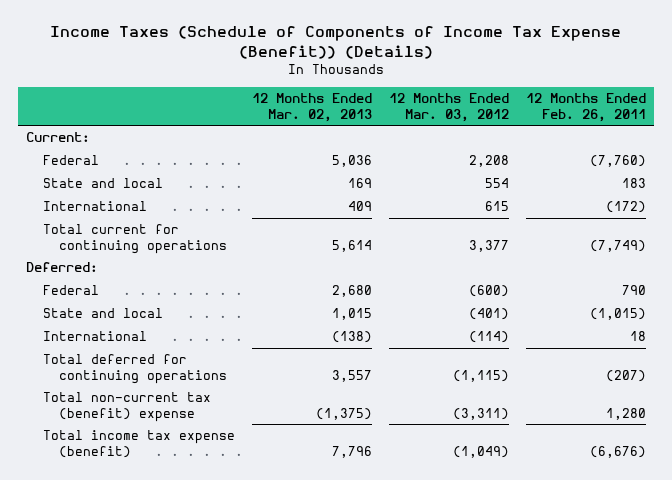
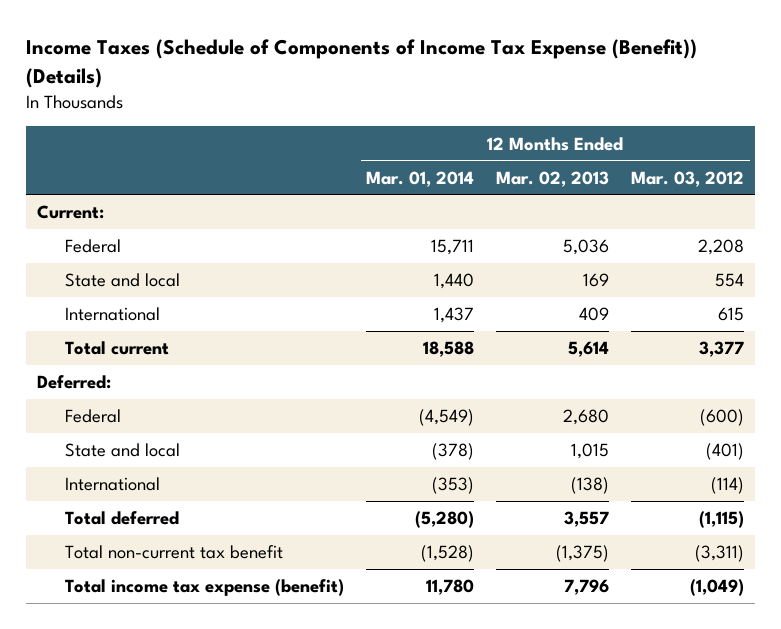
- | 12 Months Ended Mar. 02, 2013 | 12 Months Ended Mar. 03, 2012 | 12 Months Ended Feb. 26, 2011
+ | 12 Months Ended Mar. 01, 2014 | 12 Months Ended Mar. 02, 2013 | 12 Months Ended Mar. 03, 2012
- Total current for continuing operations | 5,614 | 3,377 | (7,749)
+ Total current | 18,588 | 5,614 | 3,377
- Total deferred for continuing operations | 3,557 | (1,115) | (207)
- Total non-current tax (benefit) expense | (1,375) | (3,311) | 1,280
+ Total deferred | (5,280) | 3,557 | (1,115)
+ Total non-current tax benefit | (1,528) | (1,375) | (3,311)

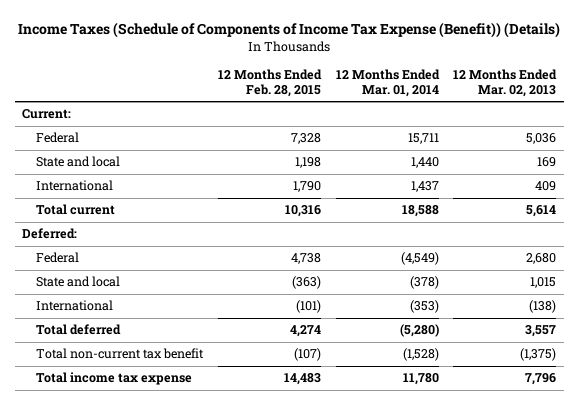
- | 12 Months Ended Mar. 01, 2014 | 12 Months Ended Mar. 02, 2013 | 12 Months Ended Mar. 03, 2012
+ | 12 Months Ended Feb. 28, 2015 | 12 Months Ended Mar. 01, 2014 | 12 Months Ended Mar. 02, 2013
- Total income tax expense (benefit) | 11,780 | 7,796 | (1,049)
+ Total income tax expense | 14,483 | 11,780 | 7,796

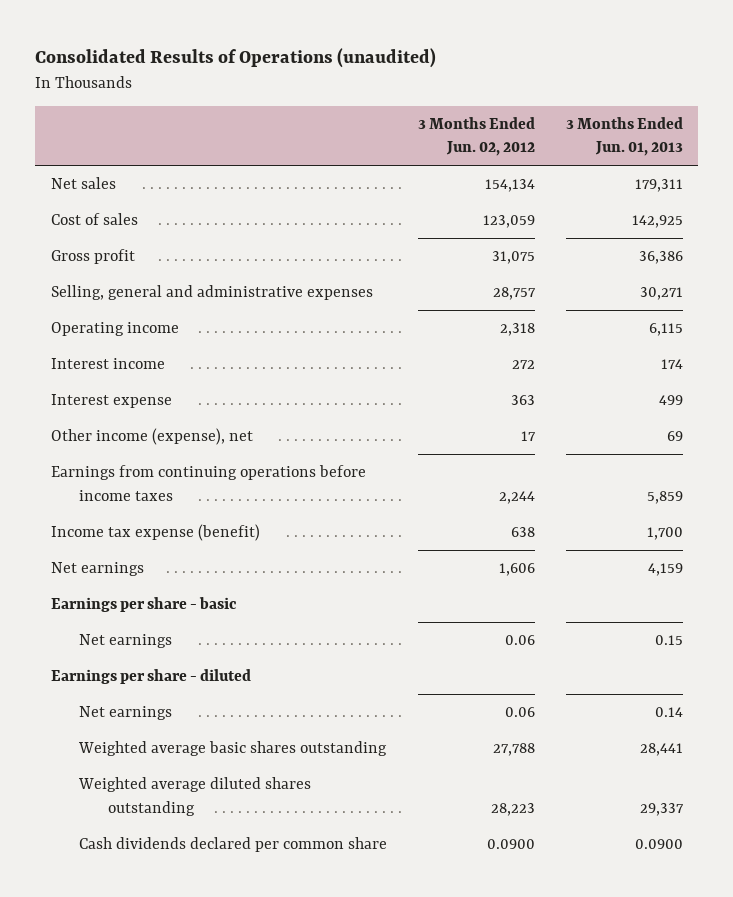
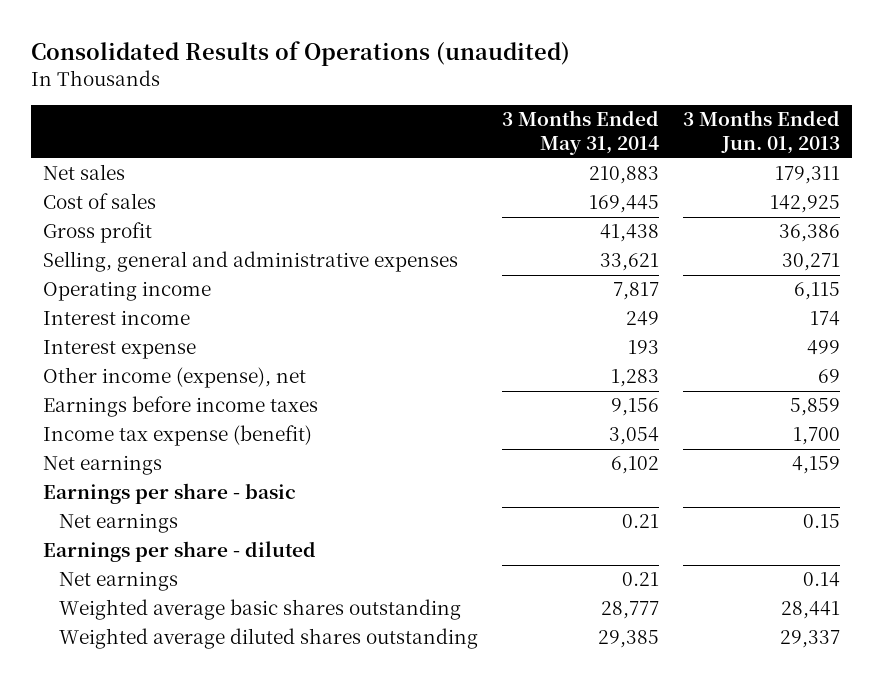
- | 3 Months Ended Jun. 02, 2012 | 3 Months Ended Jun. 01, 2013
+ | 3 Months Ended May 31, 2014 | 3 Months Ended Jun. 01, 2013
- Earnings from continuing operations before income taxes | 2,244 | 5,859
+ Earnings before income taxes | 9,156 | 5,859
- Cash dividends declared per common share | 0.0900 | 0.0900

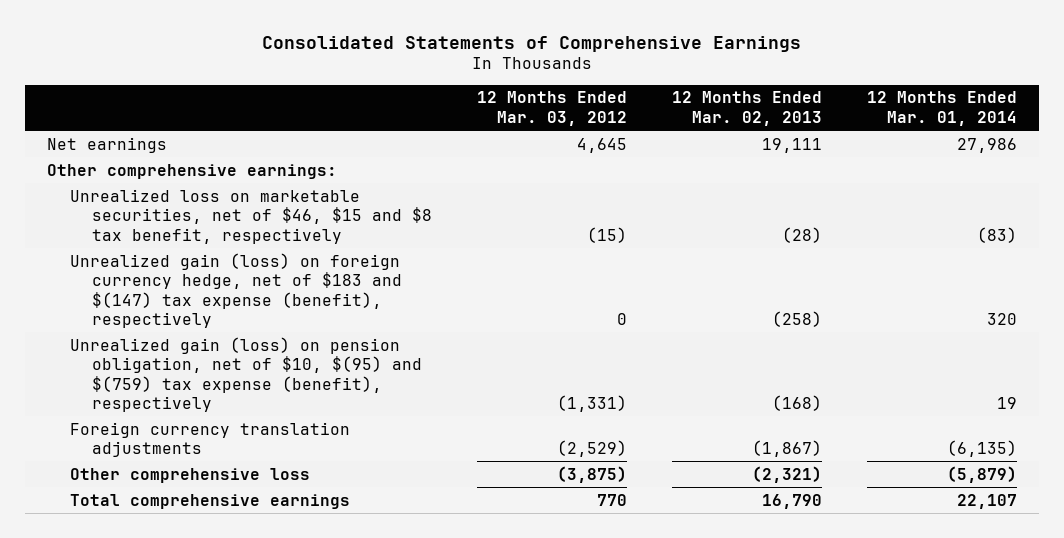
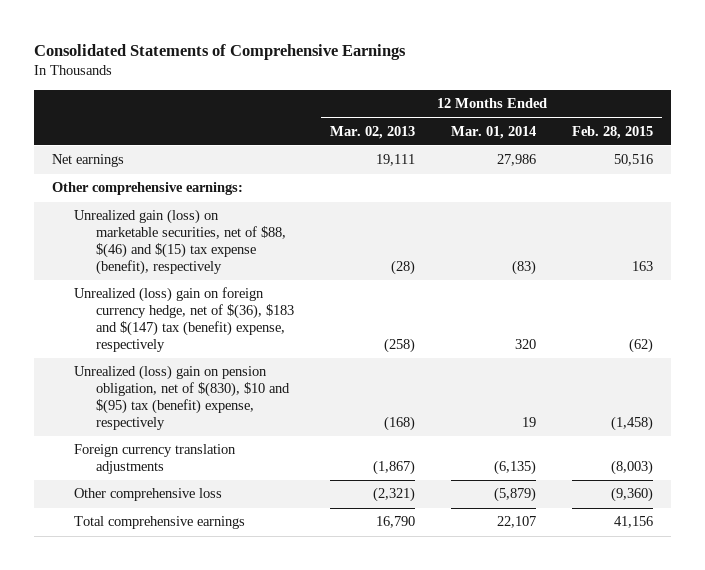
- | 12 Months Ended Mar. 03, 2012 | 12 Months Ended Mar. 02, 2013 | 12 Months Ended Mar. 01, 2014
+ | 12 Months Ended Mar. 02, 2013 | 12 Months Ended Mar. 01, 2014 | 12 Months Ended Feb. 28, 2015
- Unrealized loss on marketable securities, net of $46, $15 and $8 tax benefit, respectively | (15) | (28) | (83)
- Unrealized gain (loss) on foreign currency hedge, net of $183 and $(147) tax expense (benefit), respectively | 0 | (258) | 320
- Unrealized gain (loss) on pension obligation, net of $10, $(95) and $(759) tax expense (benefit), respectively | (1,331) | (168) | 19
+ Unrealized gain (loss) on marketable securities, net of $88, $(46) and $(15) tax expense (benefit), respectively | (28) | (83) | 163
+ Unrealized (loss) gain on foreign currency hedge, net of $(36), $183 and $(147) tax (benefit) expense, respectively | (258) | 320 | (62)
+ Unrealized (loss) gain on pension obligation, net of $(830), $10 and $(95) tax (benefit) expense, respectively | (168) | 19 | (1,458)

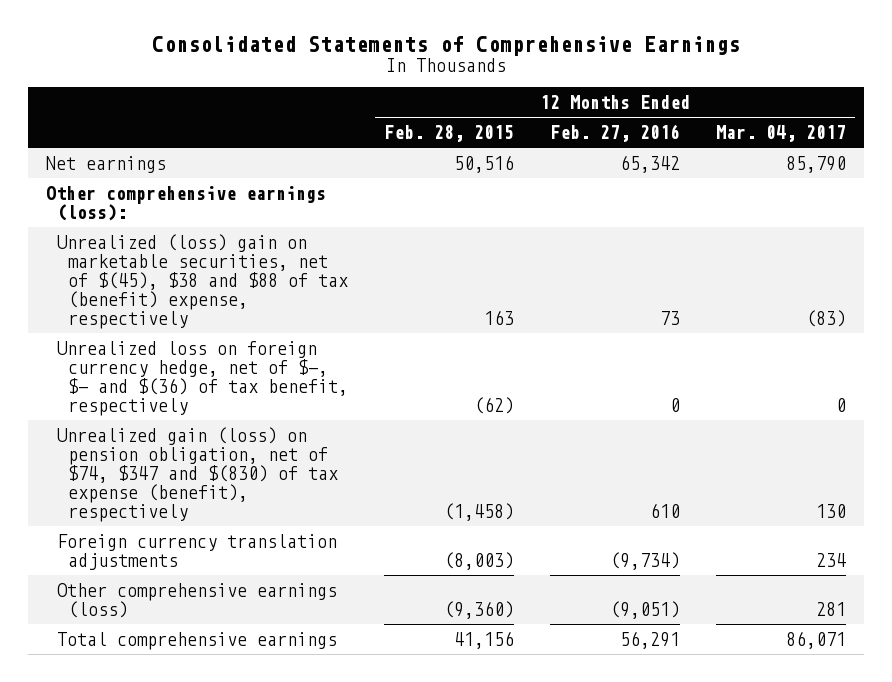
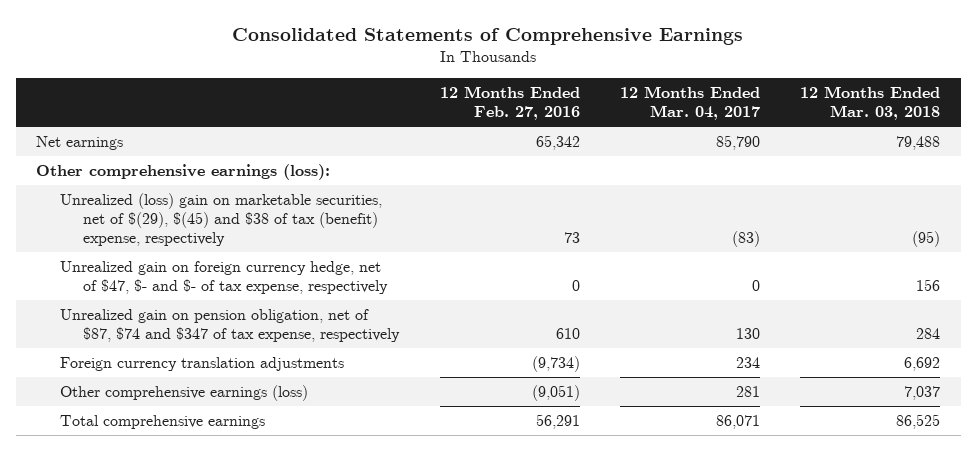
- | 12 Months Ended Feb. 28, 2015 | 12 Months Ended Feb. 27, 2016 | 12 Months Ended Mar. 04, 2017
+ | 12 Months Ended Feb. 27, 2016 | 12 Months Ended Mar. 04, 2017 | 12 Months Ended Mar. 03, 2018
- Unrealized (loss) gain on marketable securities, net of $(45), $38 and $88 of tax (benefit) expense, respectively | 163 | 73 | (83)
- Unrealized loss on foreign currency hedge, net of $-, $- and $(36) of tax benefit, respectively | (62) | 0 | 0
- Unrealized gain (loss) on pension obligation, net of $74, $347 and $(830) of tax expense (benefit), respectively | (1,458) | 610 | 130
+ Unrealized (loss) gain on marketable securities, net of $(29), $(45) and $38 of tax (benefit) expense, respectively | 73 | (83) | (95)
+ Unrealized gain on foreign currency hedge, net of $47, $- and $- of tax expense, respectively | 0 | 0 | 156
+ Unrealized gain on pension obligation, net of $87, $74 and $347 of tax expense, respectively | 610 | 130 | 284

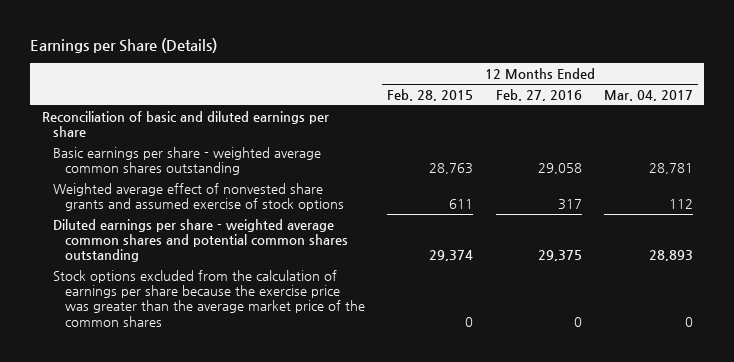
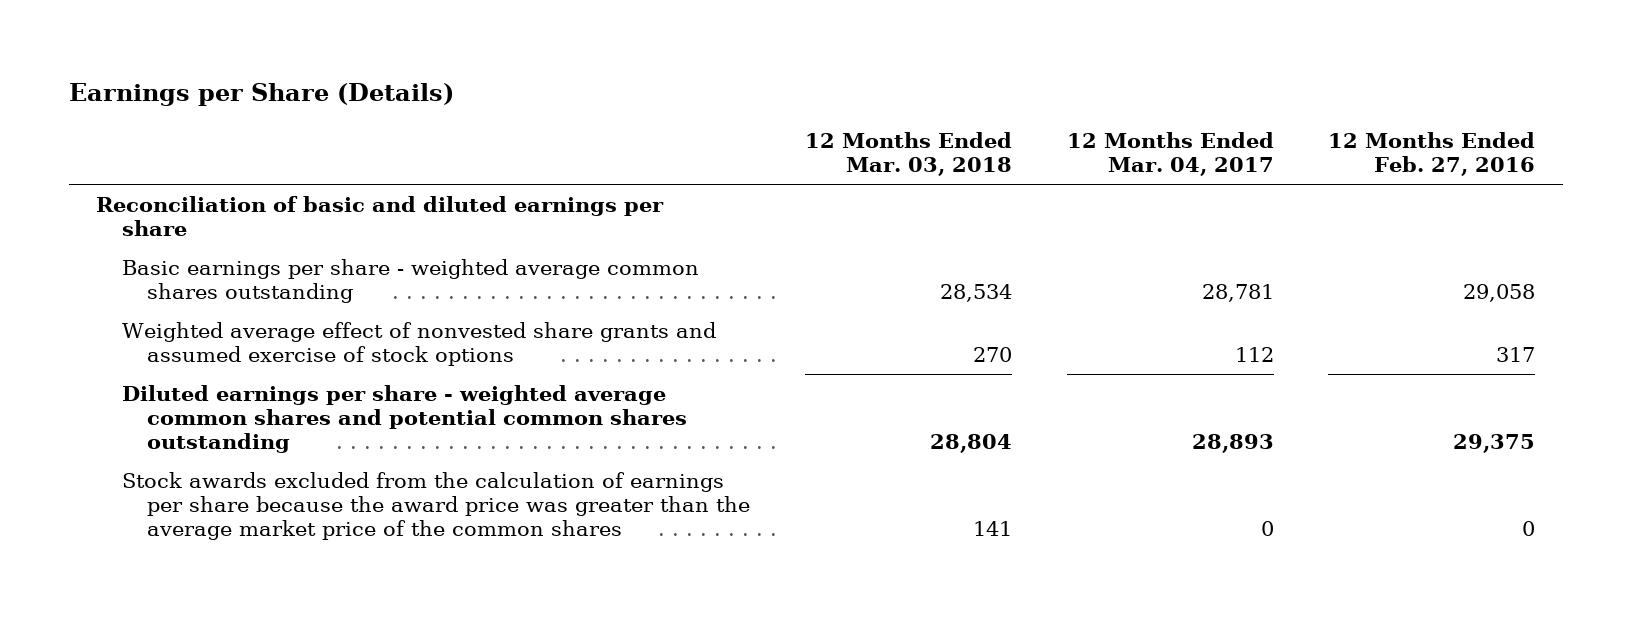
- | 12 Months Ended Feb. 28, 2015 | 12 Months Ended Feb. 27, 2016 | 12 Months Ended Mar. 04, 2017
+ | 12 Months Ended Mar. 03, 2018 | 12 Months Ended Mar. 04, 2017 | 12 Months Ended Feb. 27, 2016
- Stock options excluded from the calculation of earnings per share because the exercise price was greater than the average market price of the common shares | 0 | 0 | 0
+ Stock awards excluded from the calculation of earnings per share because the award price was greater than the average market price of the common shares | 141 | 0 | 0

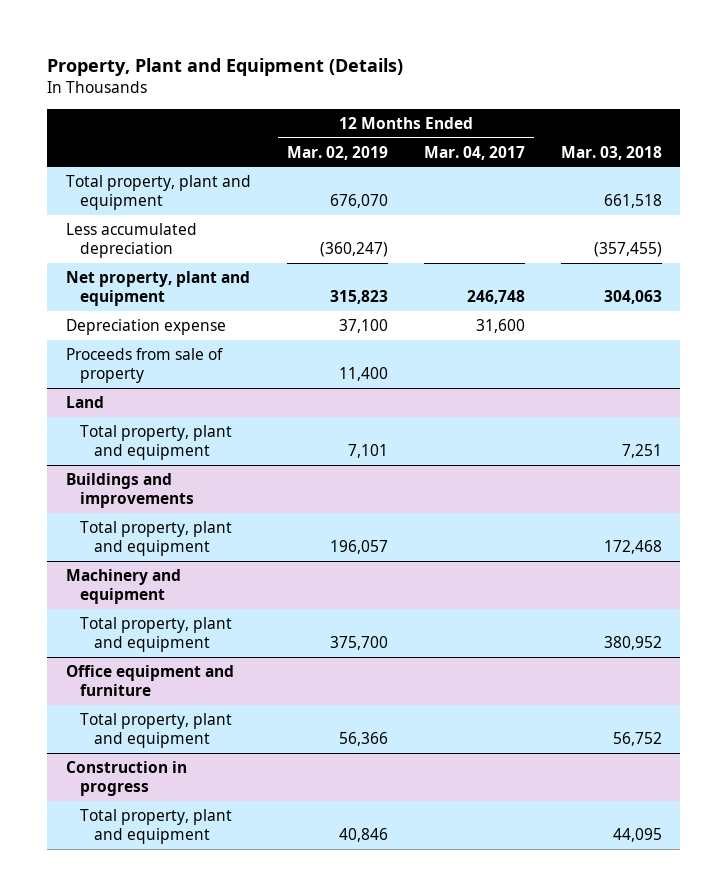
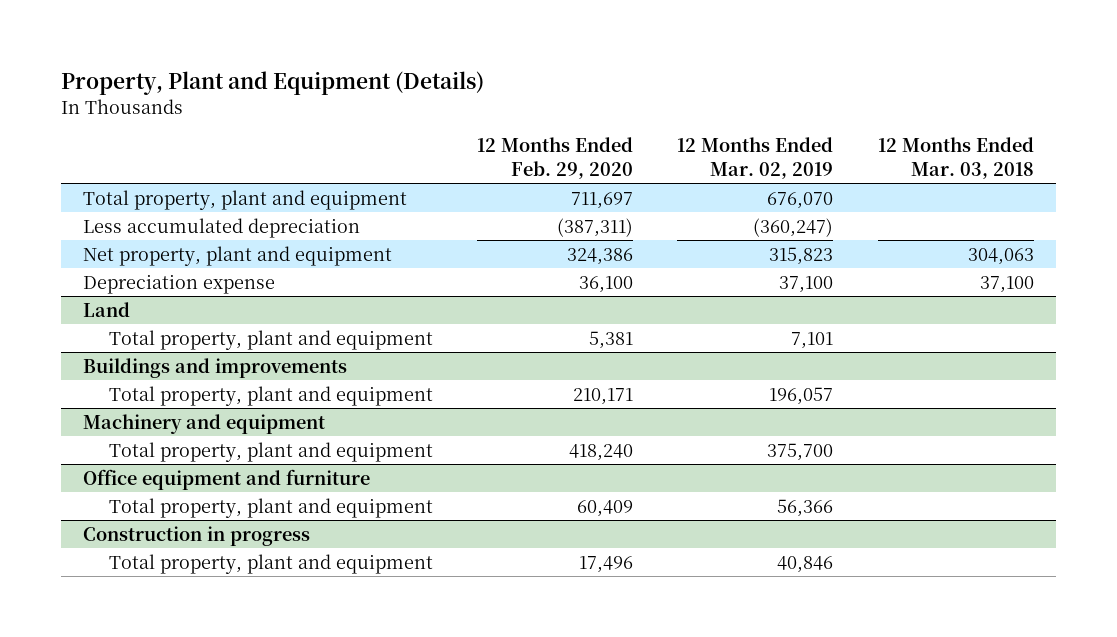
- | 12 Months Ended Mar. 02, 2019 | 12 Months Ended Mar. 04, 2017 | Mar. 03, 2018
+ | 12 Months Ended Feb. 29, 2020 | 12 Months Ended Mar. 02, 2019 | 12 Months Ended Mar. 03, 2018
- Proceeds from sale of property | 11,400 | |

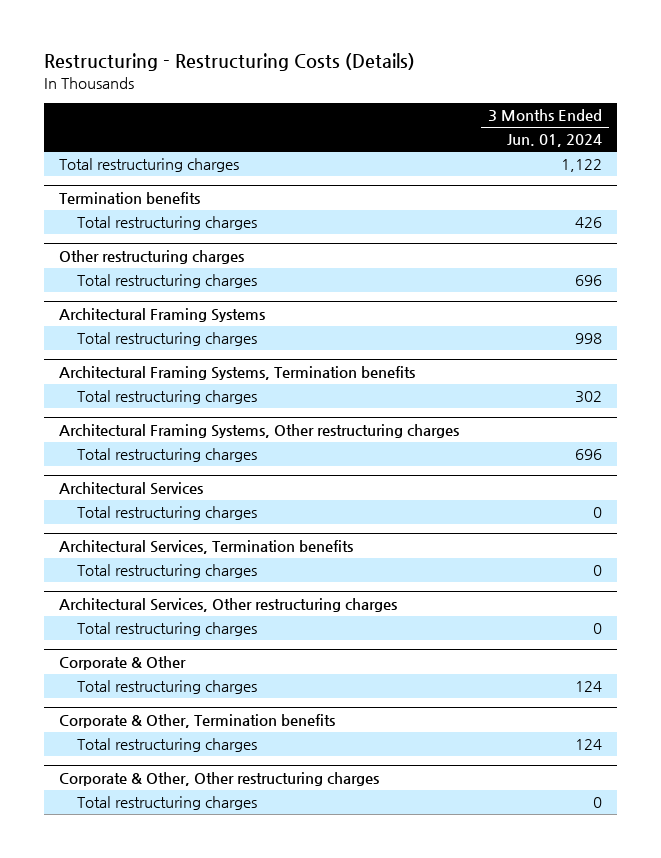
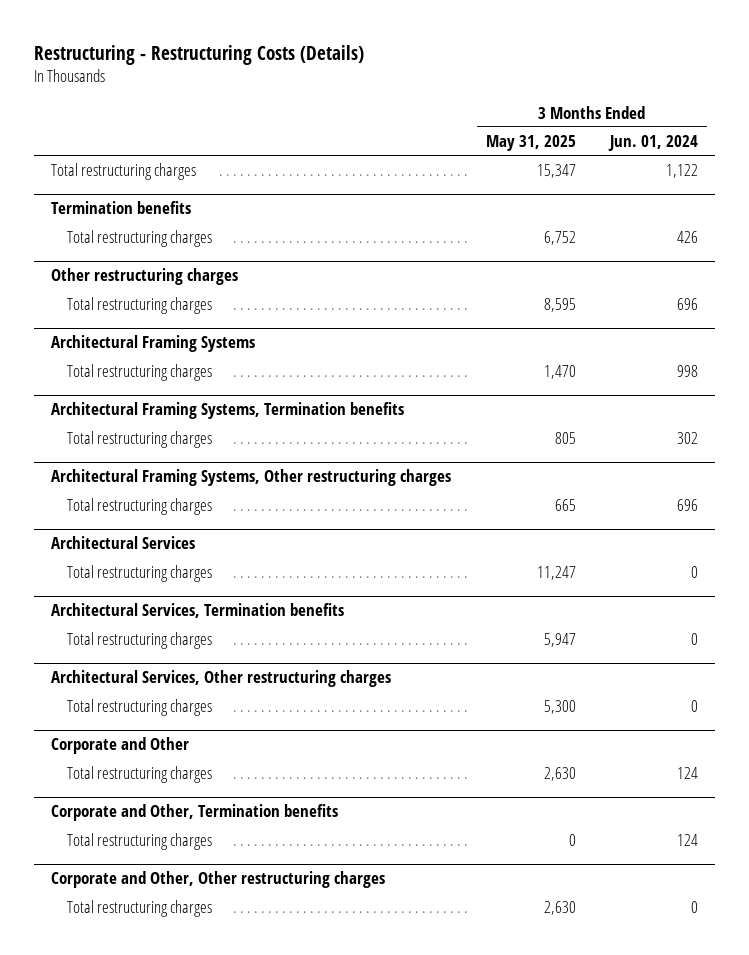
- | 3 Months Ended Jun. 01, 2024
+ | 3 Months Ended May 31, 2025 | 3 Months Ended Jun. 01, 2024
- Corporate & Other
+ Corporate and Other
- Corporate & Other, Termination benefits
+ Corporate and Other, Termination benefits
- Corporate & Other, Other restructuring charges
+ Corporate and Other, Other restructuring charges

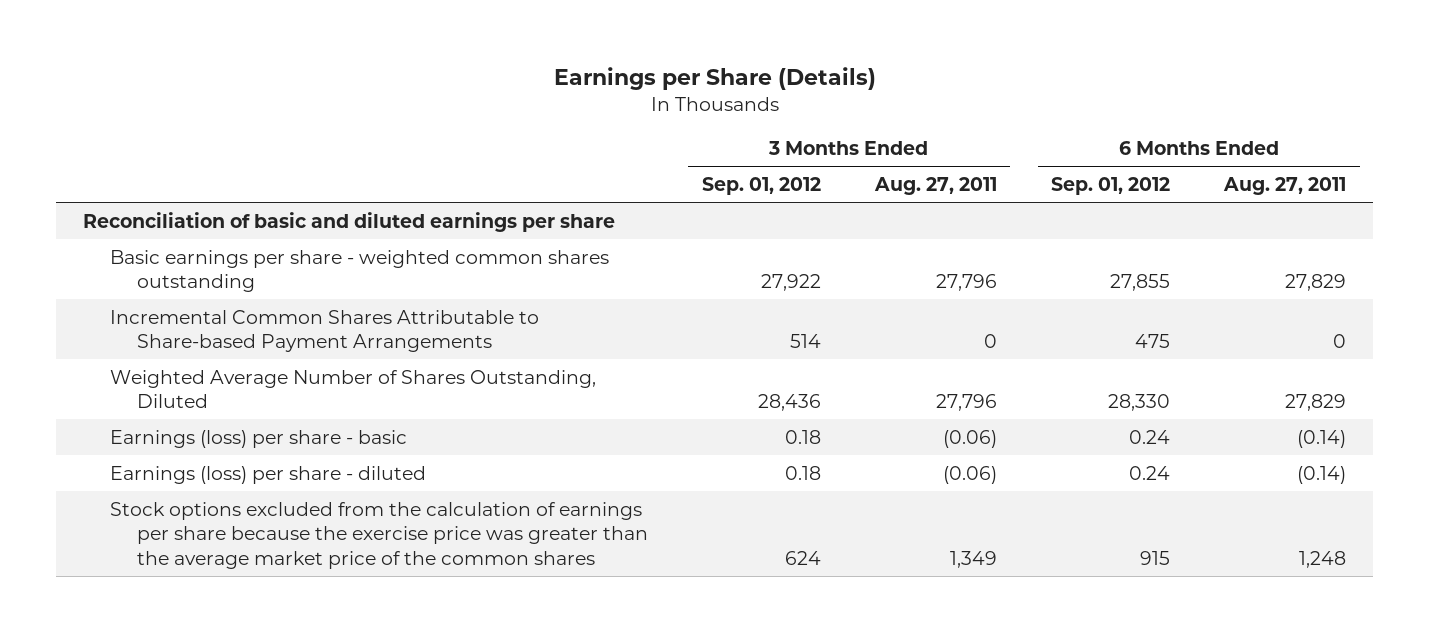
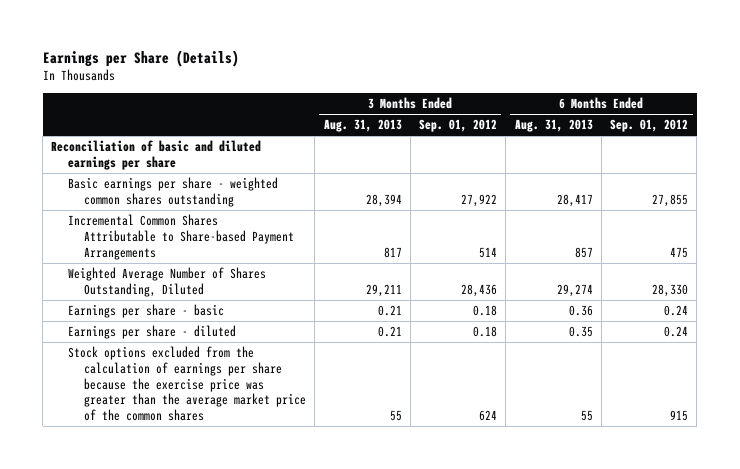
- | 3 Months Ended Sep. 01, 2012 | 3 Months Ended Aug. 27, 2011 | 6 Months Ended Sep. 01, 2012 | 6 Months Ended Aug. 27, 2011
+ | 3 Months Ended Aug. 31, 2013 | 3 Months Ended Sep. 01, 2012 | 6 Months Ended Aug. 31, 2013 | 6 Months Ended Sep. 01, 2012
- Earnings (loss) per share - basic | 0.18 | (0.06) | 0.24 | (0.14)
- Earnings (loss) per share - diluted | 0.18 | (0.06) | 0.24 | (0.14)
+ Earnings per share - basic | 0.21 | 0.18 | 0.36 | 0.24
+ Earnings per share - diluted | 0.21 | 0.18 | 0.35 | 0.24

